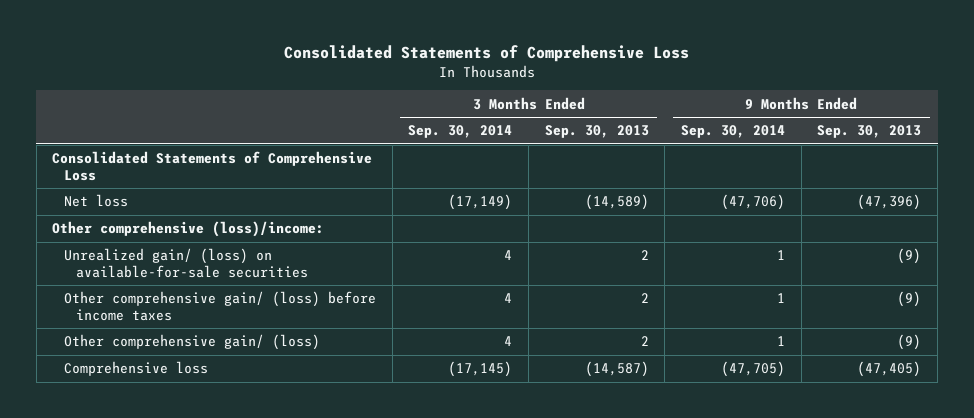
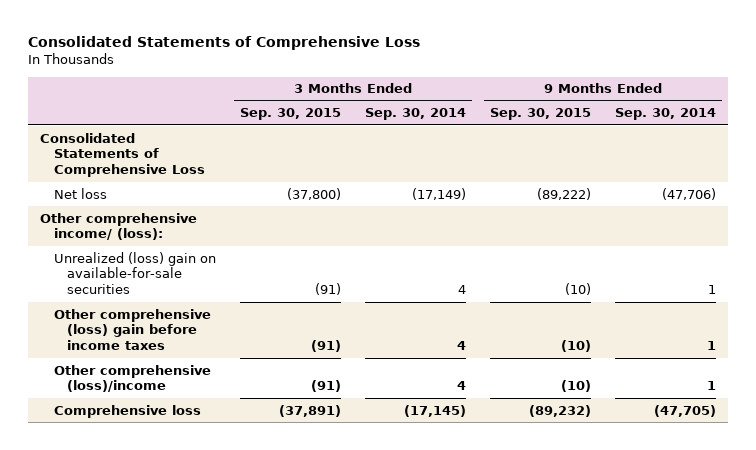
- | 3 Months Ended Sep. 30, 2014 | 3 Months Ended Sep. 30, 2013 | 9 Months Ended Sep. 30, 2014 | 9 Months Ended Sep. 30, 2013
+ | 3 Months Ended Sep. 30, 2015 | 3 Months Ended Sep. 30, 2014 | 9 Months Ended Sep. 30, 2015 | 9 Months Ended Sep. 30, 2014
- Other comprehensive (loss)/income:
- Unrealized gain/ (loss) on available-for-sale securities | 4 | 2 | 1 | (9)
- Other comprehensive gain/ (loss) before income taxes | 4 | 2 | 1 | (9)
- Other comprehensive gain/ (loss) | 4 | 2 | 1 | (9)
+ Other comprehensive income/ (loss):
+ Unrealized (loss) gain on available-for-sale securities | (91) | 4 | (10) | 1
+ Other comprehensive (loss) gain before income taxes | (91) | 4 | (10) | 1
+ Other comprehensive (loss)/income | (91) | 4 | (10) | 1

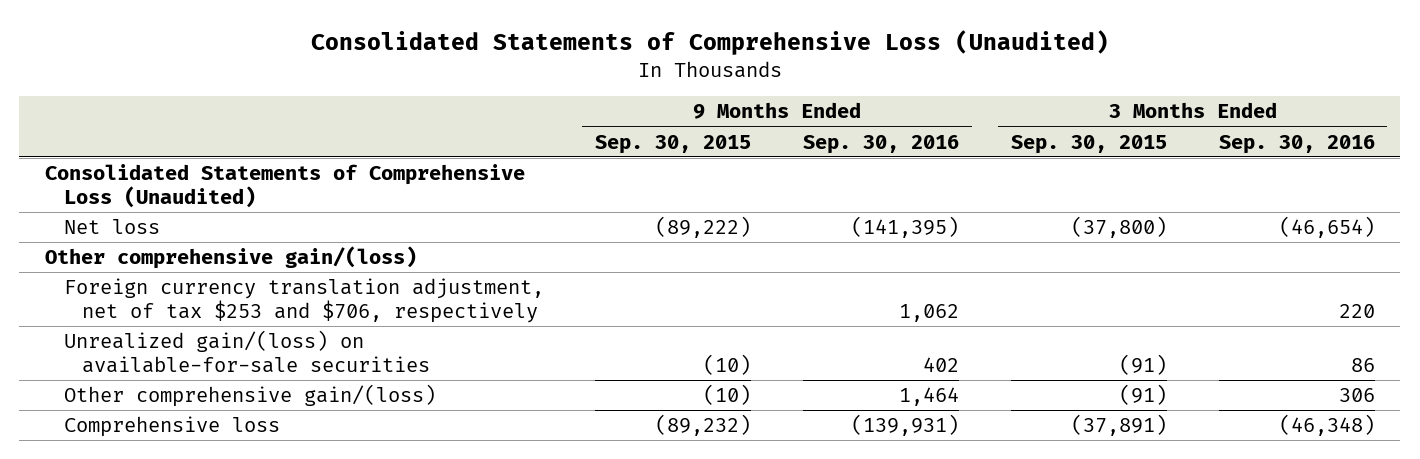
- Consolidated Statements of Comprehensive Loss
+ Consolidated Statements of Comprehensive Loss (Unaudited)
- | 3 Months Ended Sep. 30, 2015 | 3 Months Ended Sep. 30, 2014 | 9 Months Ended Sep. 30, 2015 | 9 Months Ended Sep. 30, 2014
+ | 9 Months Ended Sep. 30, 2015 | 9 Months Ended Sep. 30, 2016 | 3 Months Ended Sep. 30, 2015 | 3 Months Ended Sep. 30, 2016
- Consolidated Statements of Comprehensive Loss
+ Consolidated Statements of Comprehensive Loss (Unaudited)
- Other comprehensive income/ (loss):
- Unrealized (loss) gain on available-for-sale securities | (91) | 4 | (10) | 1
- Other comprehensive (loss) gain before income taxes | (91) | 4 | (10) | 1
- Other comprehensive (loss)/income | (91) | 4 | (10) | 1
+ Other comprehensive gain/(loss)
+ Foreign currency translation adjustment, net of tax $253 and $706, respectively | | 1,062 | | 220
+ Unrealized gain/(loss) on available-for-sale securities | (10) | 402 | (91) | 86
+ Other comprehensive gain/(loss) | (10) | 1,464 | (91) | 306

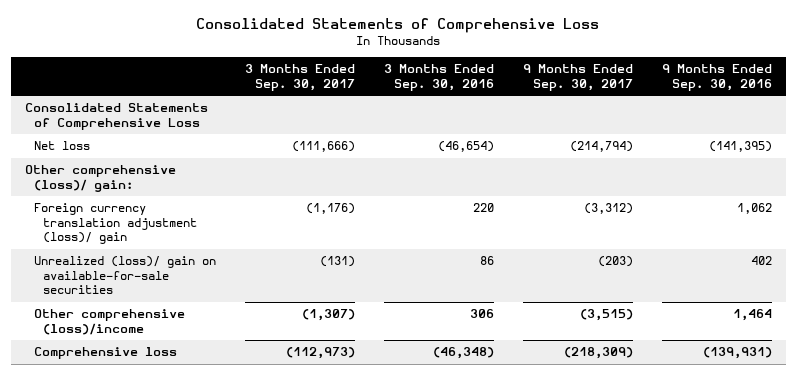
- Consolidated Statements of Comprehensive Loss (Unaudited)
+ Consolidated Statements of Comprehensive Loss
- | 9 Months Ended Sep. 30, 2015 | 9 Months Ended Sep. 30, 2016 | 3 Months Ended Sep. 30, 2015 | 3 Months Ended Sep. 30, 2016
+ | 3 Months Ended Sep. 30, 2017 | 3 Months Ended Sep. 30, 2016 | 9 Months Ended Sep. 30, 2017 | 9 Months Ended Sep. 30, 2016
- Consolidated Statements of Comprehensive Loss (Unaudited)
+ Consolidated Statements of Comprehensive Loss
- Other comprehensive gain/(loss)
- Foreign currency translation adjustment, net of tax $253 and $706, respectively | | 1,062 | | 220
- Unrealized gain/(loss) on available-for-sale securities | (10) | 402 | (91) | 86
- Other comprehensive gain/(loss) | (10) | 1,464 | (91) | 306
+ Other comprehensive (loss)/ gain:
+ Foreign currency translation adjustment (loss)/ gain | (1,176) | 220 | (3,312) | 1,062
+ Unrealized (loss)/ gain on available-for-sale securities | (131) | 86 | (203) | 402
+ Other comprehensive (loss)/income | (1,307) | 306 | (3,515) | 1,464

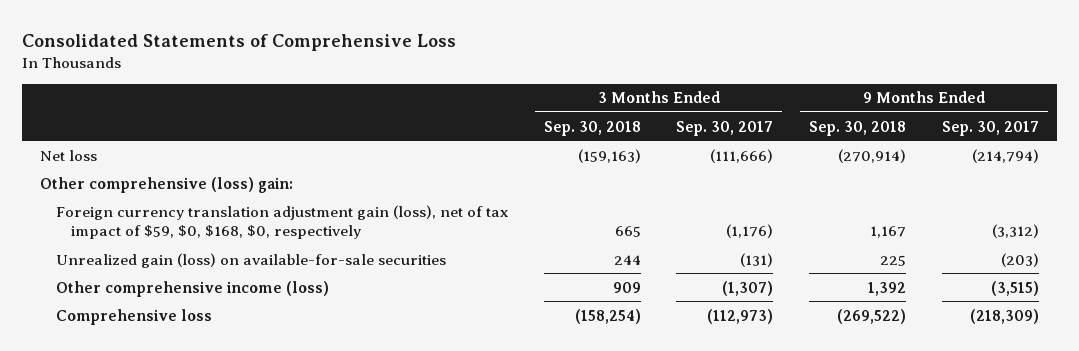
- | 3 Months Ended Sep. 30, 2017 | 3 Months Ended Sep. 30, 2016 | 9 Months Ended Sep. 30, 2017 | 9 Months Ended Sep. 30, 2016
+ | 3 Months Ended Sep. 30, 2018 | 3 Months Ended Sep. 30, 2017 | 9 Months Ended Sep. 30, 2018 | 9 Months Ended Sep. 30, 2017
- Consolidated Statements of Comprehensive Loss
- Other comprehensive (loss)/ gain:
- Foreign currency translation adjustment (loss)/ gain | (1,176) | 220 | (3,312) | 1,062
- Unrealized (loss)/ gain on available-for-sale securities | (131) | 86 | (203) | 402
- Other comprehensive (loss)/income | (1,307) | 306 | (3,515) | 1,464
+ Other comprehensive (loss) gain:
+ Foreign currency translation adjustment gain (loss), net of tax impact of $59, $0, $168, $0, respectively | 665 | (1,176) | 1,167 | (3,312)
+ Unrealized gain (loss) on available-for-sale securities | 244 | (131) | 225 | (203)
+ Other comprehensive income (loss) | 909 | (1,307) | 1,392 | (3,515)

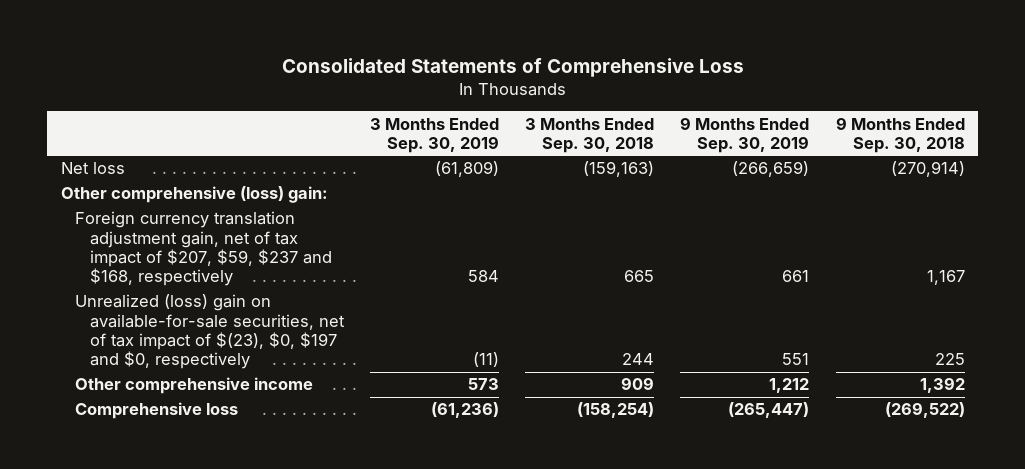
- | 3 Months Ended Sep. 30, 2018 | 3 Months Ended Sep. 30, 2017 | 9 Months Ended Sep. 30, 2018 | 9 Months Ended Sep. 30, 2017
+ | 3 Months Ended Sep. 30, 2019 | 3 Months Ended Sep. 30, 2018 | 9 Months Ended Sep. 30, 2019 | 9 Months Ended Sep. 30, 2018
- Foreign currency translation adjustment gain (loss), net of tax impact of $59, $0, $168, $0, respectively | 665 | (1,176) | 1,167 | (3,312)
- Unrealized gain (loss) on available-for-sale securities | 244 | (131) | 225 | (203)
- Other comprehensive income (loss) | 909 | (1,307) | 1,392 | (3,515)
+ Foreign currency translation adjustment gain, net of tax impact of $207, $59, $237 and $168, respectively | 584 | 665 | 661 | 1,167
+ Unrealized (loss) gain on available-for-sale securities, net of tax impact of $(23), $0, $197 and $0, respectively | (11) | 244 | 551 | 225
+ Other comprehensive income | 573 | 909 | 1,212 | 1,392

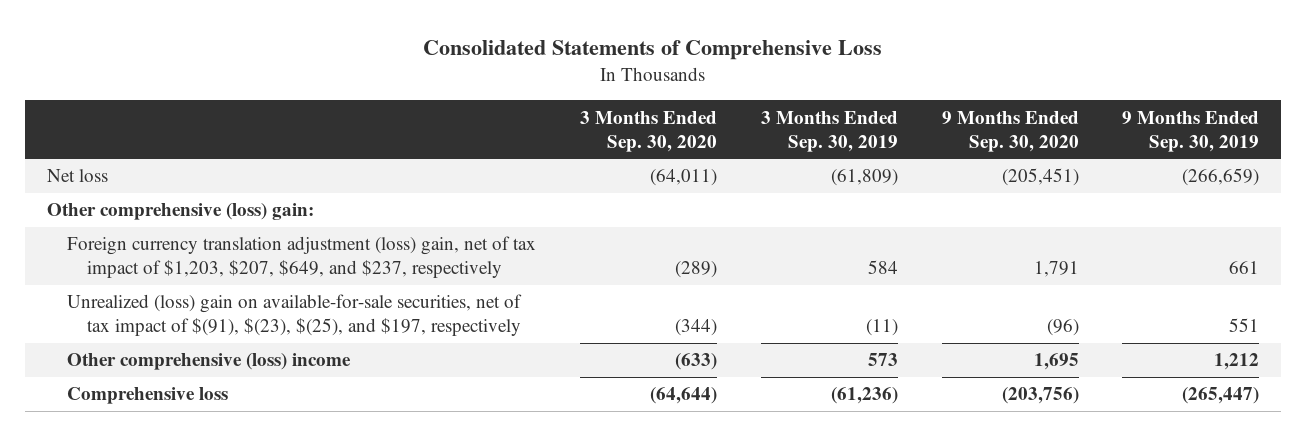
- | 3 Months Ended Sep. 30, 2019 | 3 Months Ended Sep. 30, 2018 | 9 Months Ended Sep. 30, 2019 | 9 Months Ended Sep. 30, 2018
+ | 3 Months Ended Sep. 30, 2020 | 3 Months Ended Sep. 30, 2019 | 9 Months Ended Sep. 30, 2020 | 9 Months Ended Sep. 30, 2019
- Foreign currency translation adjustment gain, net of tax impact of $207, $59, $237 and $168, respectively | 584 | 665 | 661 | 1,167
- Unrealized (loss) gain on available-for-sale securities, net of tax impact of $(23), $0, $197 and $0, respectively | (11) | 244 | 551 | 225
- Other comprehensive income | 573 | 909 | 1,212 | 1,392
+ Foreign currency translation adjustment (loss) gain, net of tax impact of $1,203, $207, $649, and $237, respectively | (289) | 584 | 1,791 | 661
+ Unrealized (loss) gain on available-for-sale securities, net of tax impact of $(91), $(23), $(25), and $197, respectively | (344) | (11) | (96) | 551
+ Other comprehensive (loss) income | (633) | 573 | 1,695 | 1,212

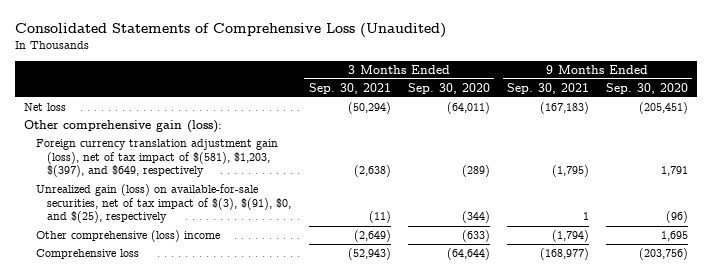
- Consolidated Statements of Comprehensive Loss
+ Consolidated Statements of Comprehensive Loss (Unaudited)
- | 3 Months Ended Sep. 30, 2020 | 3 Months Ended Sep. 30, 2019 | 9 Months Ended Sep. 30, 2020 | 9 Months Ended Sep. 30, 2019
+ | 3 Months Ended Sep. 30, 2021 | 3 Months Ended Sep. 30, 2020 | 9 Months Ended Sep. 30, 2021 | 9 Months Ended Sep. 30, 2020
- Other comprehensive (loss) gain:
- Foreign currency translation adjustment (loss) gain, net of tax impact of $1,203, $207, $649, and $237, respectively | (289) | 584 | 1,791 | 661
- Unrealized (loss) gain on available-for-sale securities, net of tax impact of $(91), $(23), $(25), and $197, respectively | (344) | (11) | (96) | 551
+ Other comprehensive gain (loss):
+ Foreign currency translation adjustment gain (loss), net of tax impact of $(581), $1,203, $(397), and $649, respectively | (2,638) | (289) | (1,795) | 1,791
+ Unrealized gain (loss) on available-for-sale securities, net of tax impact of $(3), $(91), $0, and $(25), respectively | (11) | (344) | 1 | (96)

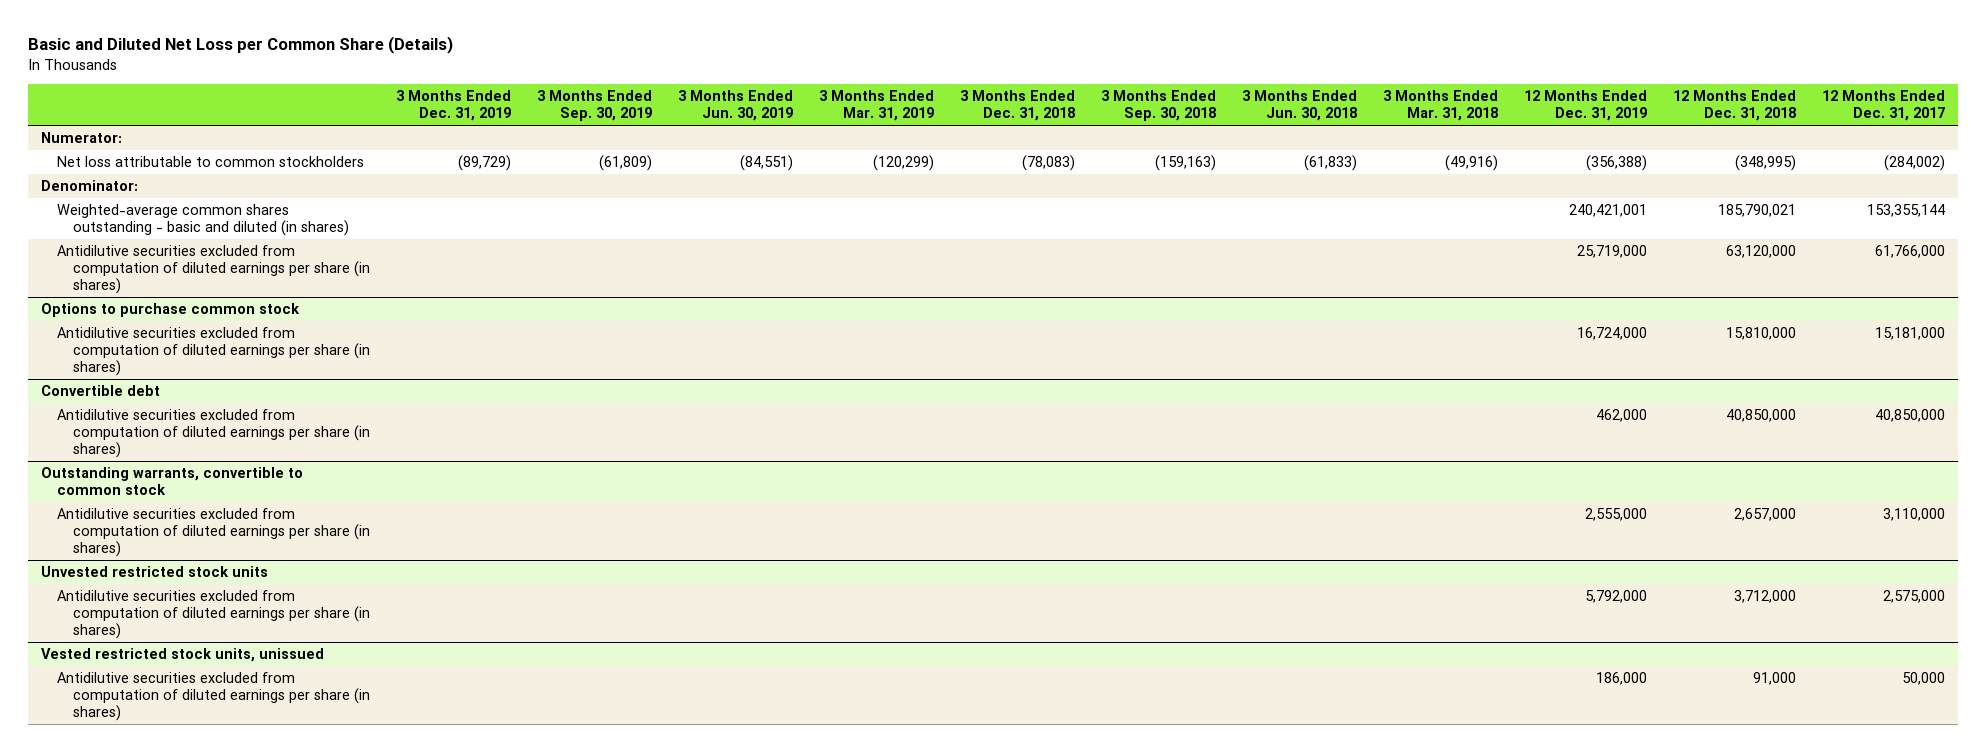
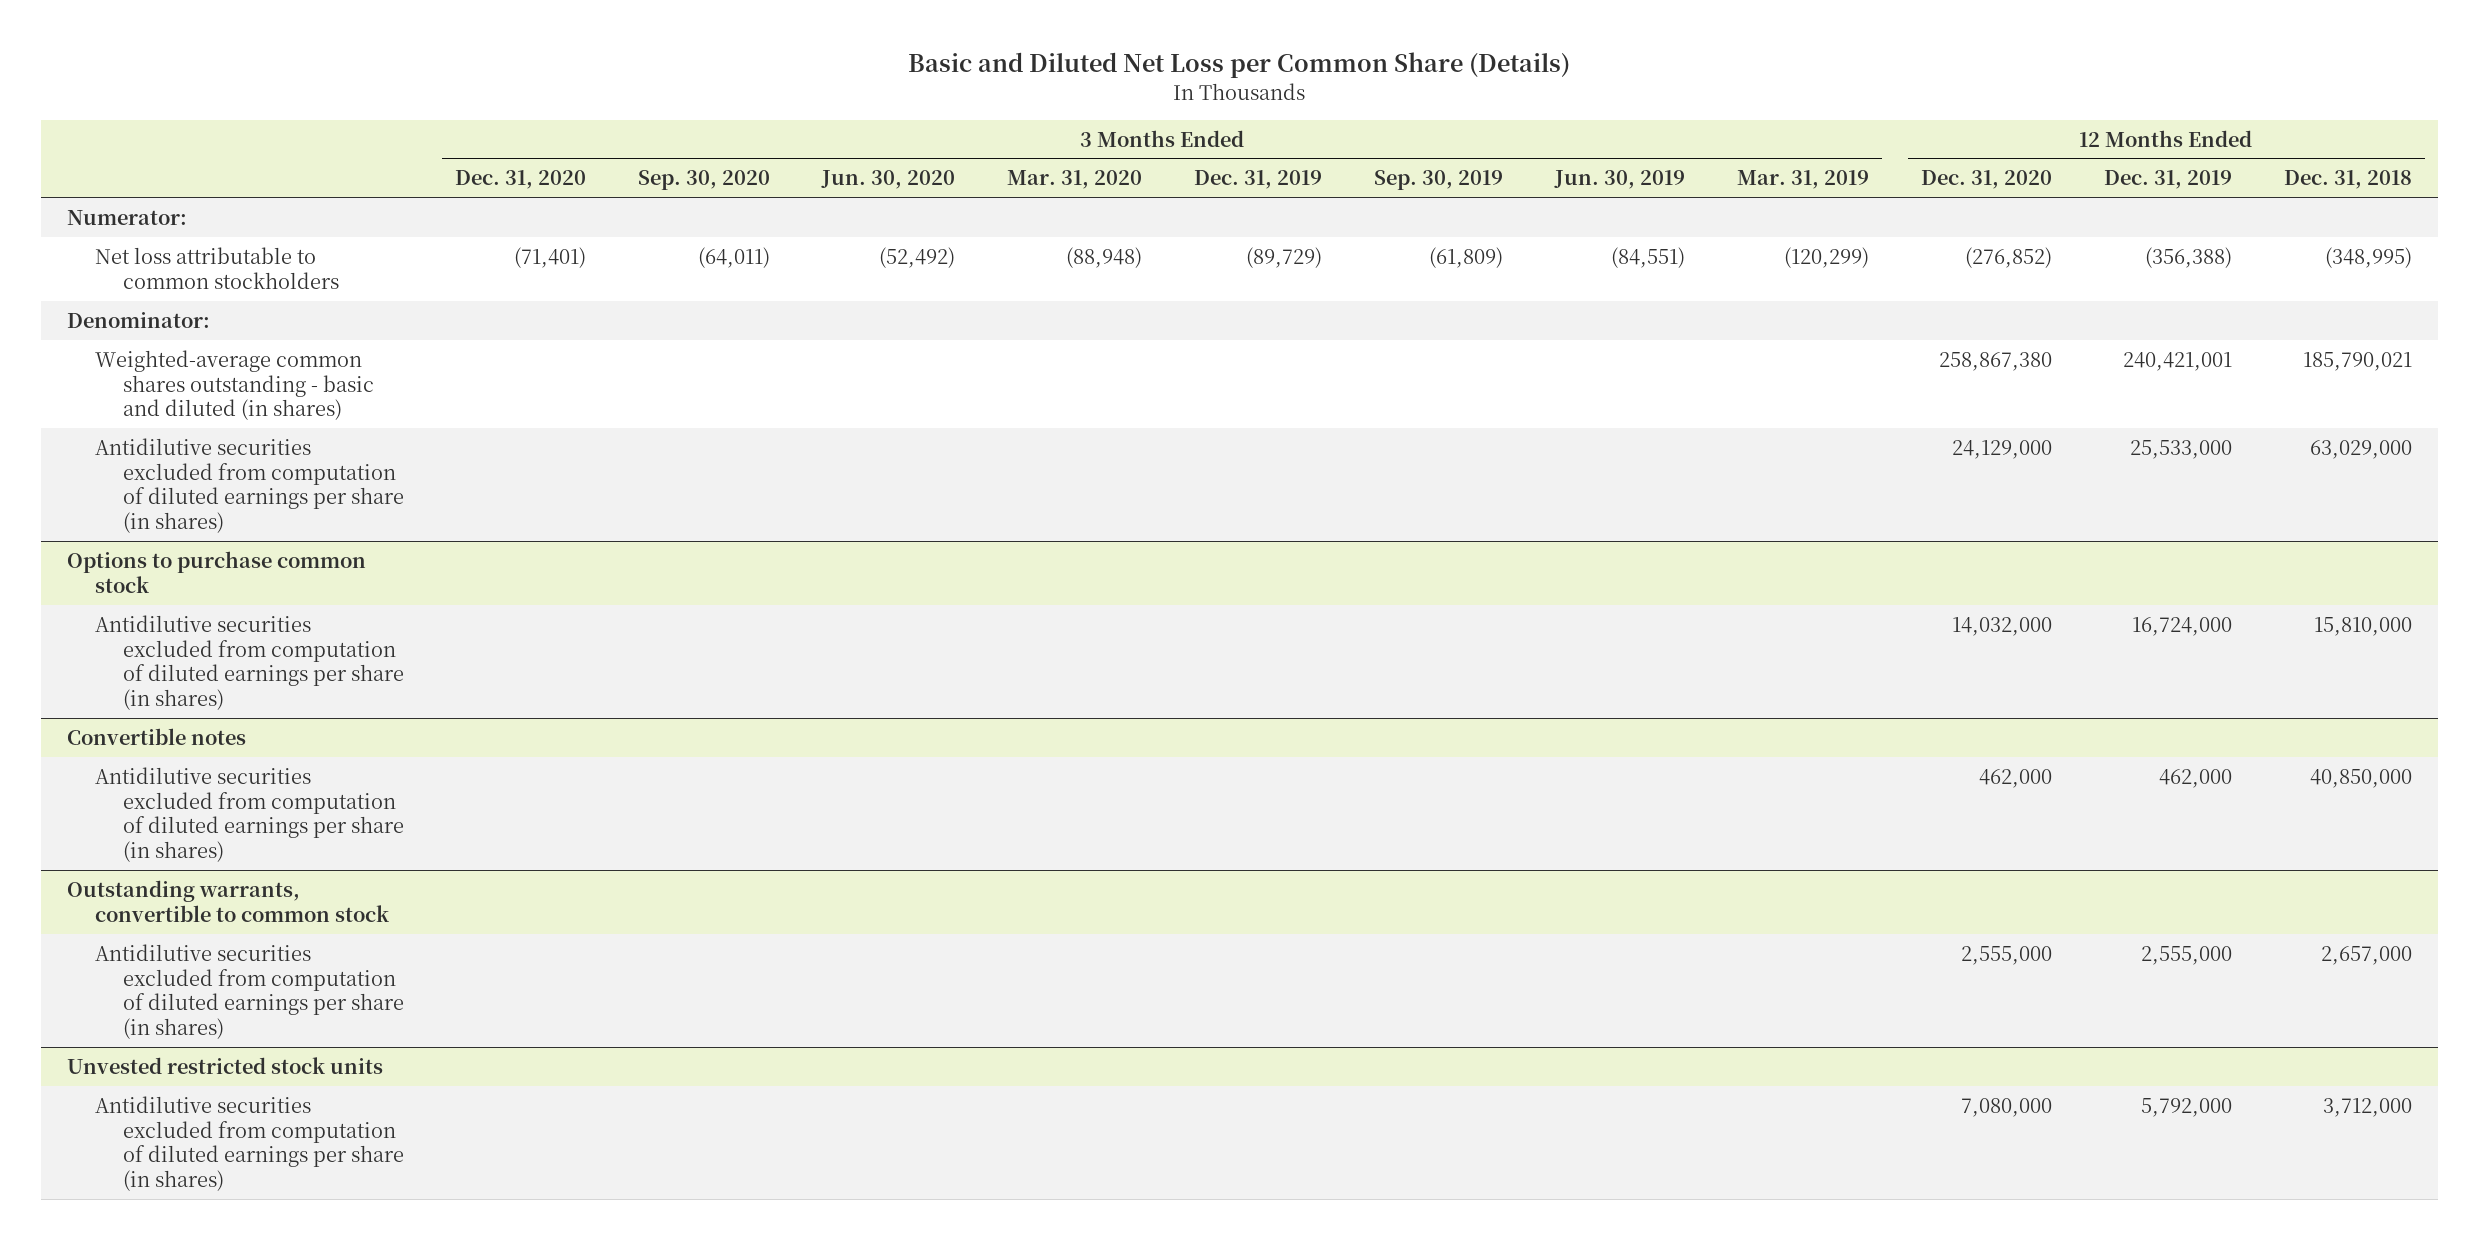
- | 3 Months Ended Dec. 31, 2019 | 3 Months Ended Sep. 30, 2019 | 3 Months Ended Jun. 30, 2019 | 3 Months Ended Mar. 31, 2019 | 3 Months Ended Dec. 31, 2018 | 3 Months Ended Sep. 30, 2018 | 3 Months Ended Jun. 30, 2018 | 3 Months Ended Mar. 31, 2018 | 12 Months Ended Dec. 31, 2019 | 12 Months Ended Dec. 31, 2018 | 12 Months Ended Dec. 31, 2017
+ | 3 Months Ended Dec. 31, 2020 | 3 Months Ended Sep. 30, 2020 | 3 Months Ended Jun. 30, 2020 | 3 Months Ended Mar. 31, 2020 | 3 Months Ended Dec. 31, 2019 | 3 Months Ended Sep. 30, 2019 | 3 Months Ended Jun. 30, 2019 | 3 Months Ended Mar. 31, 2019 | 12 Months Ended Dec. 31, 2020 | 12 Months Ended Dec. 31, 2019 | 12 Months Ended Dec. 31, 2018
- Antidilutive securities excluded from computation of diluted earnings per share (in shares) | | | | | | | | | 25,719,000 | 63,120,000 | 61,766,000
+ Antidilutive securities excluded from computation of diluted earnings per share (in shares) | | | | | | | | | 24,129,000 | 25,533,000 | 63,029,000
- Convertible debt
+ Convertible notes
- Vested restricted stock units, unissued
- Antidilutive securities excluded from computation of diluted earnings per share (in shares) | | | | | | | | | 186,000 | 91,000 | 50,000

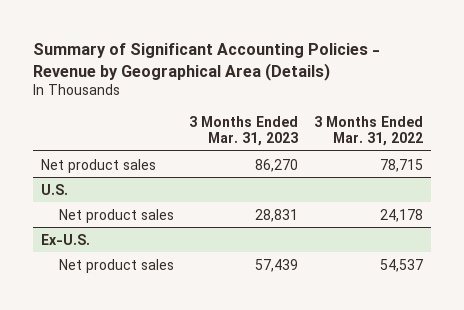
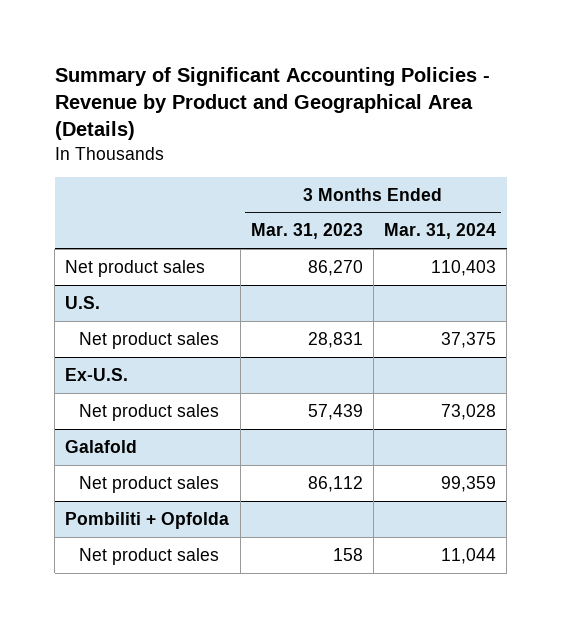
- Summary of Significant Accounting Policies - Revenue by Geographical Area (Details)
+ Summary of Significant Accounting Policies - Revenue by Product and Geographical Area (Details)
- | 3 Months Ended Mar. 31, 2023 | 3 Months Ended Mar. 31, 2022
+ | 3 Months Ended Mar. 31, 2023 | 3 Months Ended Mar. 31, 2024
+ Galafold
+ Net product sales | 86,112 | 99,359
+ Pombiliti + Opfolda
+ Net product sales | 158 | 11,044

